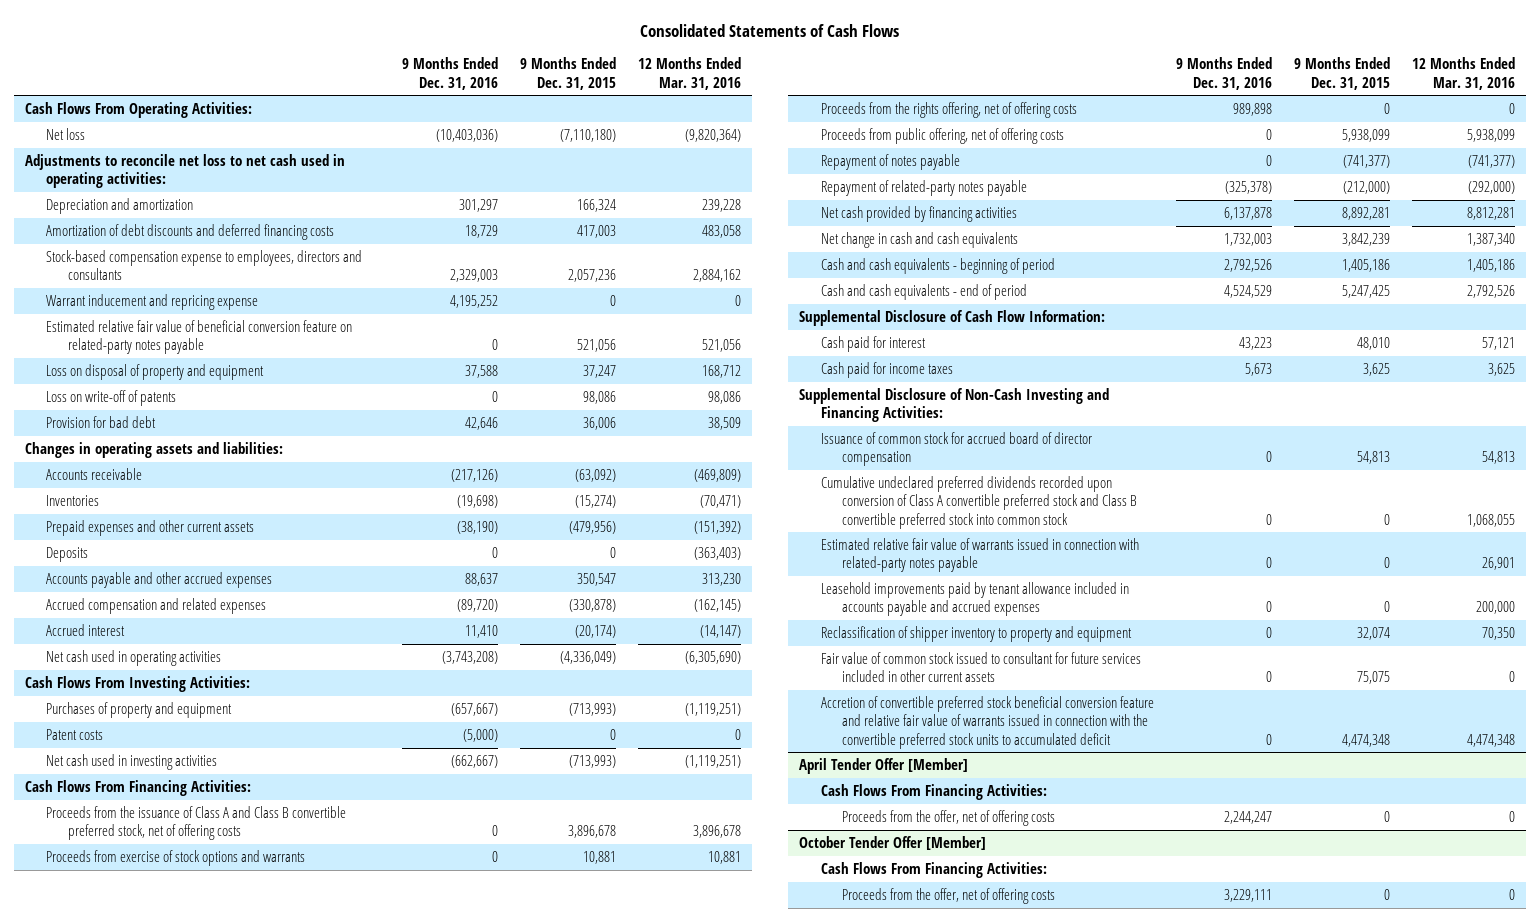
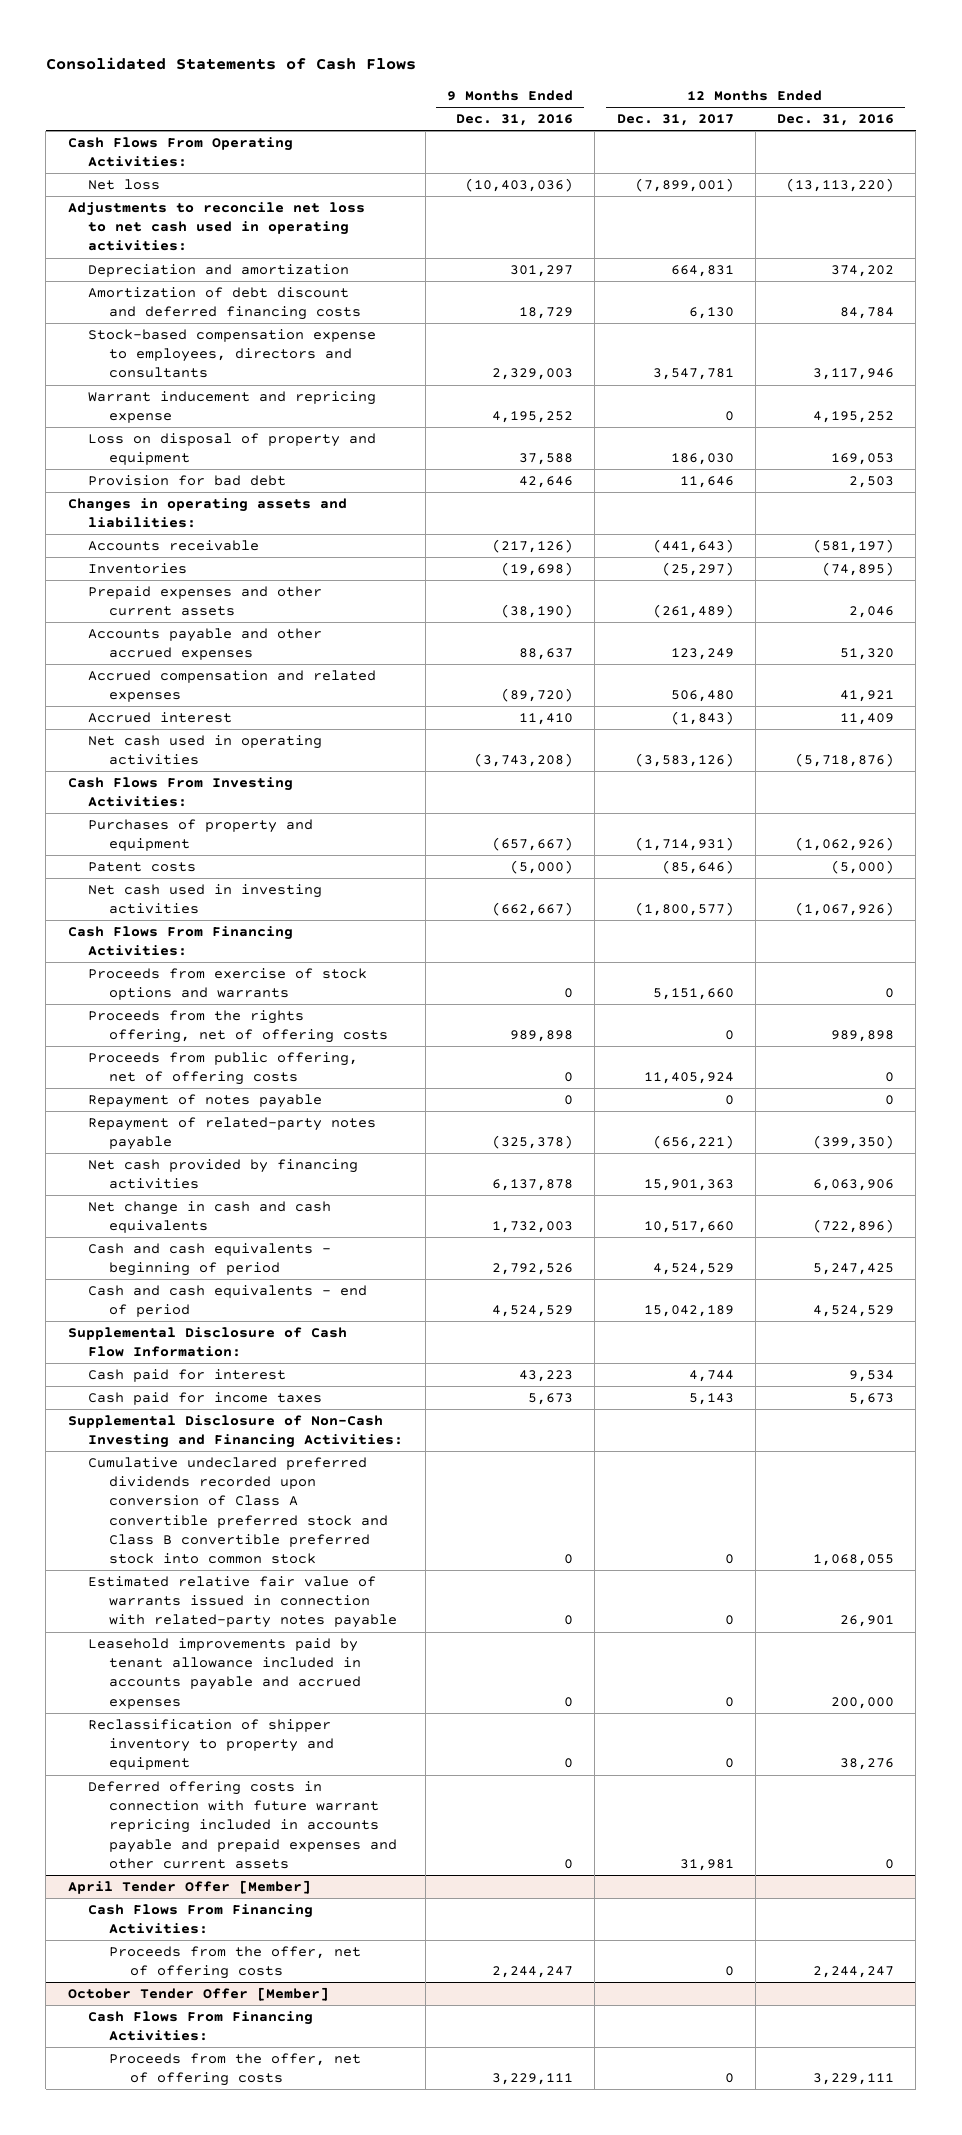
- | 9 Months Ended Dec. 31, 2016 | 9 Months Ended Dec. 31, 2015 | 12 Months Ended Mar. 31, 2016
+ | 9 Months Ended Dec. 31, 2016 | 12 Months Ended Dec. 31, 2017 | 12 Months Ended Dec. 31, 2016
- Amortization of debt discounts and deferred financing costs | 18,729 | 417,003 | 483,058
+ Amortization of debt discount and deferred financing costs | 18,729 | 6,130 | 84,784
- Estimated relative fair value of beneficial conversion feature on related-party notes payable | 0 | 521,056 | 521,056
- Loss on write-off of patents | 0 | 98,086 | 98,086
- Deposits | 0 | 0 | (363,403)
- Proceeds from the issuance of Class A and Class B convertible preferred stock, net of offering costs | 0 | 3,896,678 | 3,896,678
- Issuance of common stock for accrued board of director compensation | 0 | 54,813 | 54,813
- Fair value of common stock issued to consultant for future services included in other current assets | 0 | 75,075 | 0
- Accretion of convertible preferred stock beneficial conversion feature and relative fair value of warrants issued in connection with the convertible preferred stock units to accumulated deficit | 0 | 4,474,348 | 4,474,348
+ Deferred offering costs in connection with future warrant repricing included in accounts payable and prepaid expenses and other current assets | 0 | 31,981 | 0

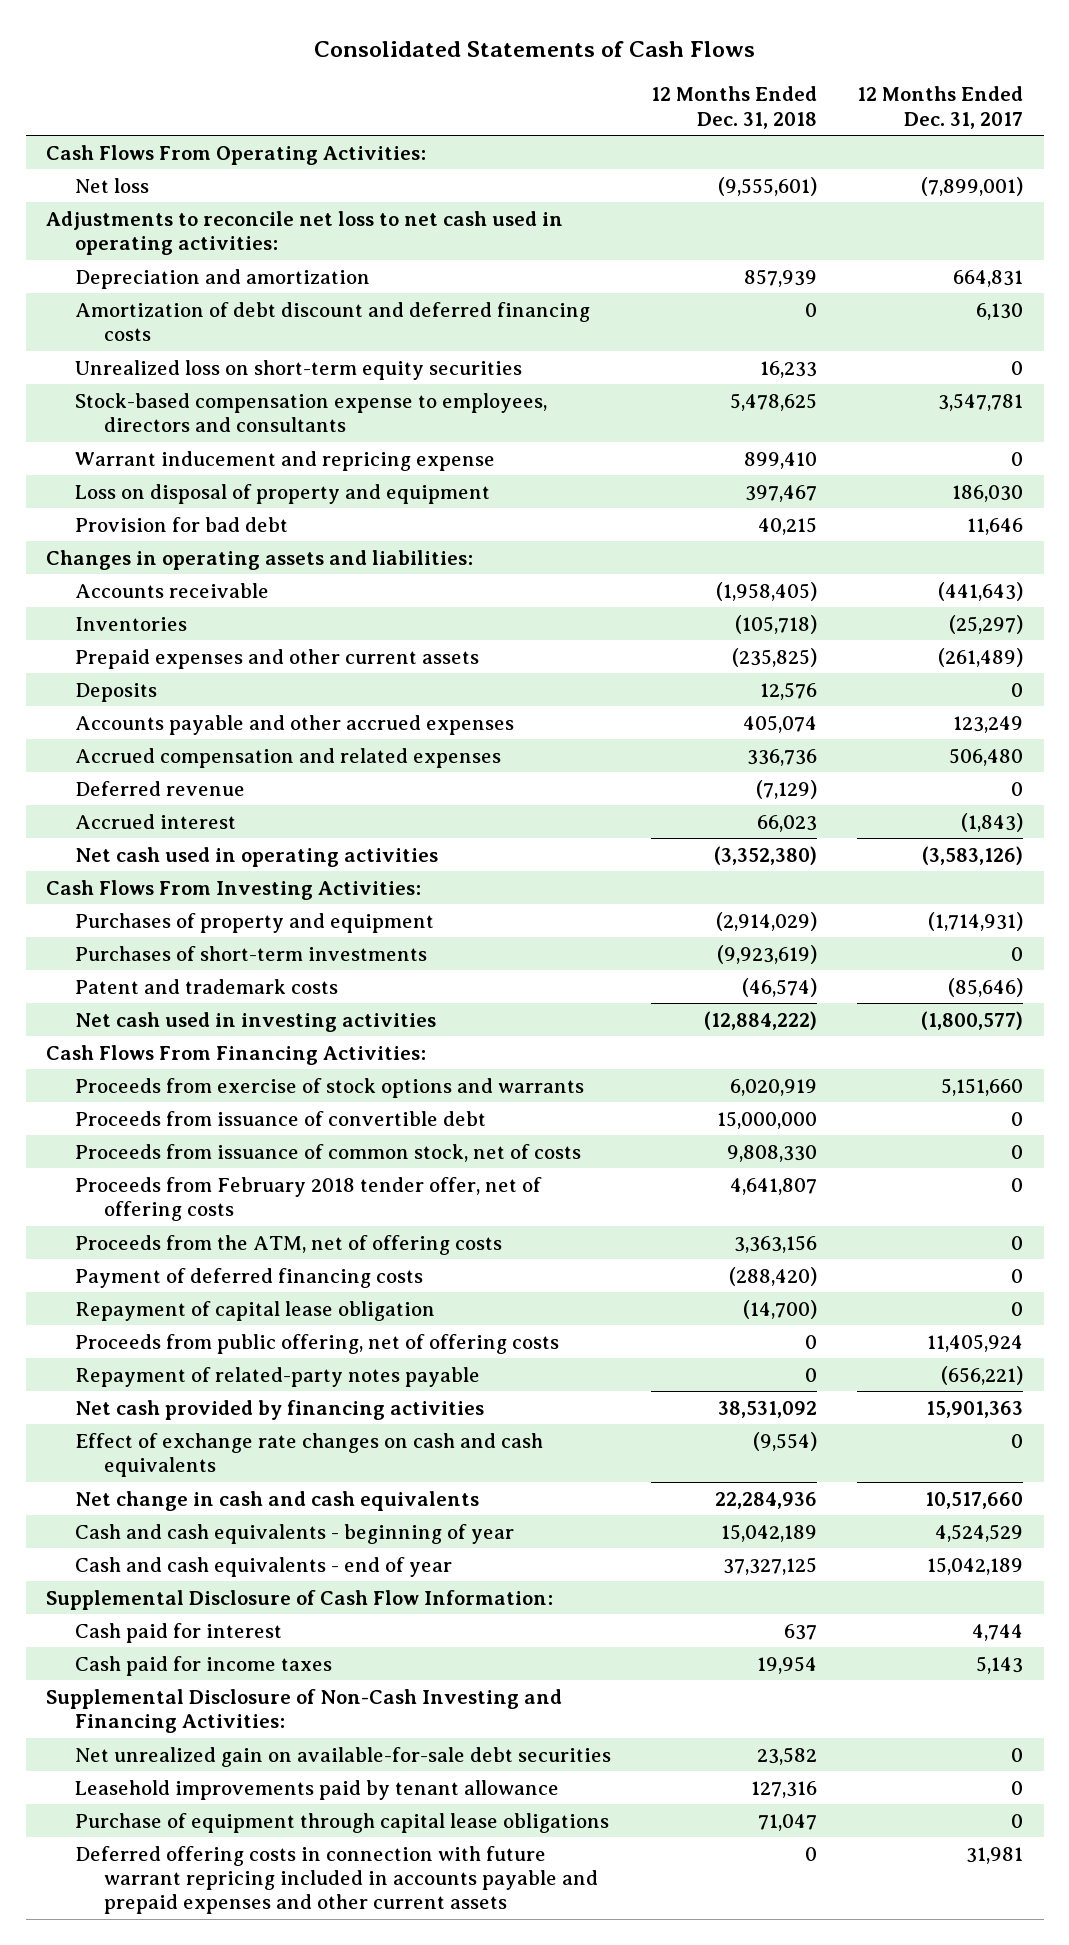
- | 9 Months Ended Dec. 31, 2016 | 12 Months Ended Dec. 31, 2017 | 12 Months Ended Dec. 31, 2016
+ | 12 Months Ended Dec. 31, 2018 | 12 Months Ended Dec. 31, 2017
+ Unrealized loss on short-term equity securities | 16,233 | 0
+ Deposits | 12,576 | 0
+ Deferred revenue | (7,129) | 0
- Patent costs | (5,000) | (85,646) | (5,000)
+ Purchases of short-term investments | (9,923,619) | 0
+ Patent and trademark costs | (46,574) | (85,646)
- Proceeds from the rights offering, net of offering costs | 989,898 | 0 | 989,898
+ Proceeds from issuance of convertible debt | 15,000,000 | 0
+ Proceeds from issuance of common stock, net of costs | 9,808,330 | 0
+ Proceeds from February 2018 tender offer, net of offering costs | 4,641,807 | 0
+ Proceeds from the ATM, net of offering costs | 3,363,156 | 0
+ Payment of deferred financing costs | (288,420) | 0
+ Repayment of capital lease obligation | (14,700) | 0
- Repayment of notes payable | 0 | 0 | 0
+ Effect of exchange rate changes on cash and cash equivalents | (9,554) | 0
- Cash and cash equivalents - beginning of period | 2,792,526 | 4,524,529 | 5,247,425
- Cash and cash equivalents - end of period | 4,524,529 | 15,042,189 | 4,524,529
+ Cash and cash equivalents - beginning of year | 15,042,189 | 4,524,529
+ Cash and cash equivalents - end of year | 37,327,125 | 15,042,189
- Cumulative undeclared preferred dividends recorded upon conversion of Class A convertible preferred stock and Class B convertible preferred stock into common stock | 0 | 0 | 1,068,055
- Estimated relative fair value of warrants issued in connection with related-party notes payable | 0 | 0 | 26,901
- Leasehold improvements paid by tenant allowance included in accounts payable and accrued expenses | 0 | 0 | 200,000
- Reclassification of shipper inventory to property and equipment | 0 | 0 | 38,276
+ Net unrealized gain on available-for-sale debt securities | 23,582 | 0
+ Leasehold improvements paid by tenant allowance | 127,316 | 0
+ Purchase of equipment through capital lease obligations | 71,047 | 0
- April Tender Offer [Member]
- Cash Flows From Financing Activities:
- Proceeds from the offer, net of offering costs | 2,244,247 | 0 | 2,244,247
- October Tender Offer [Member]
- Cash Flows From Financing Activities:
- Proceeds from the offer, net of offering costs | 3,229,111 | 0 | 3,229,111

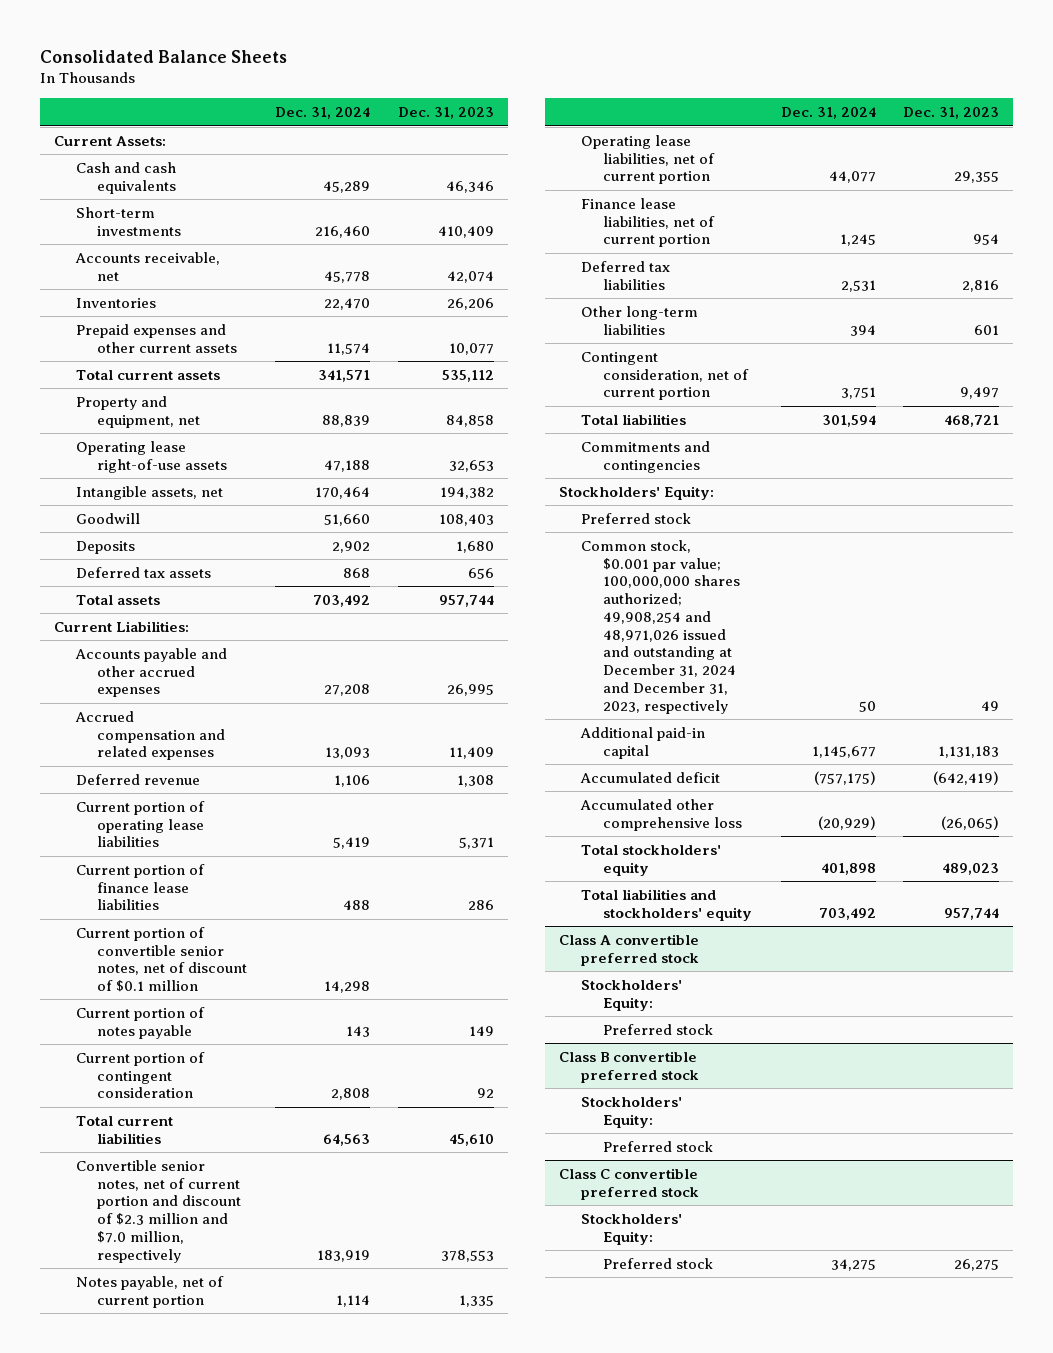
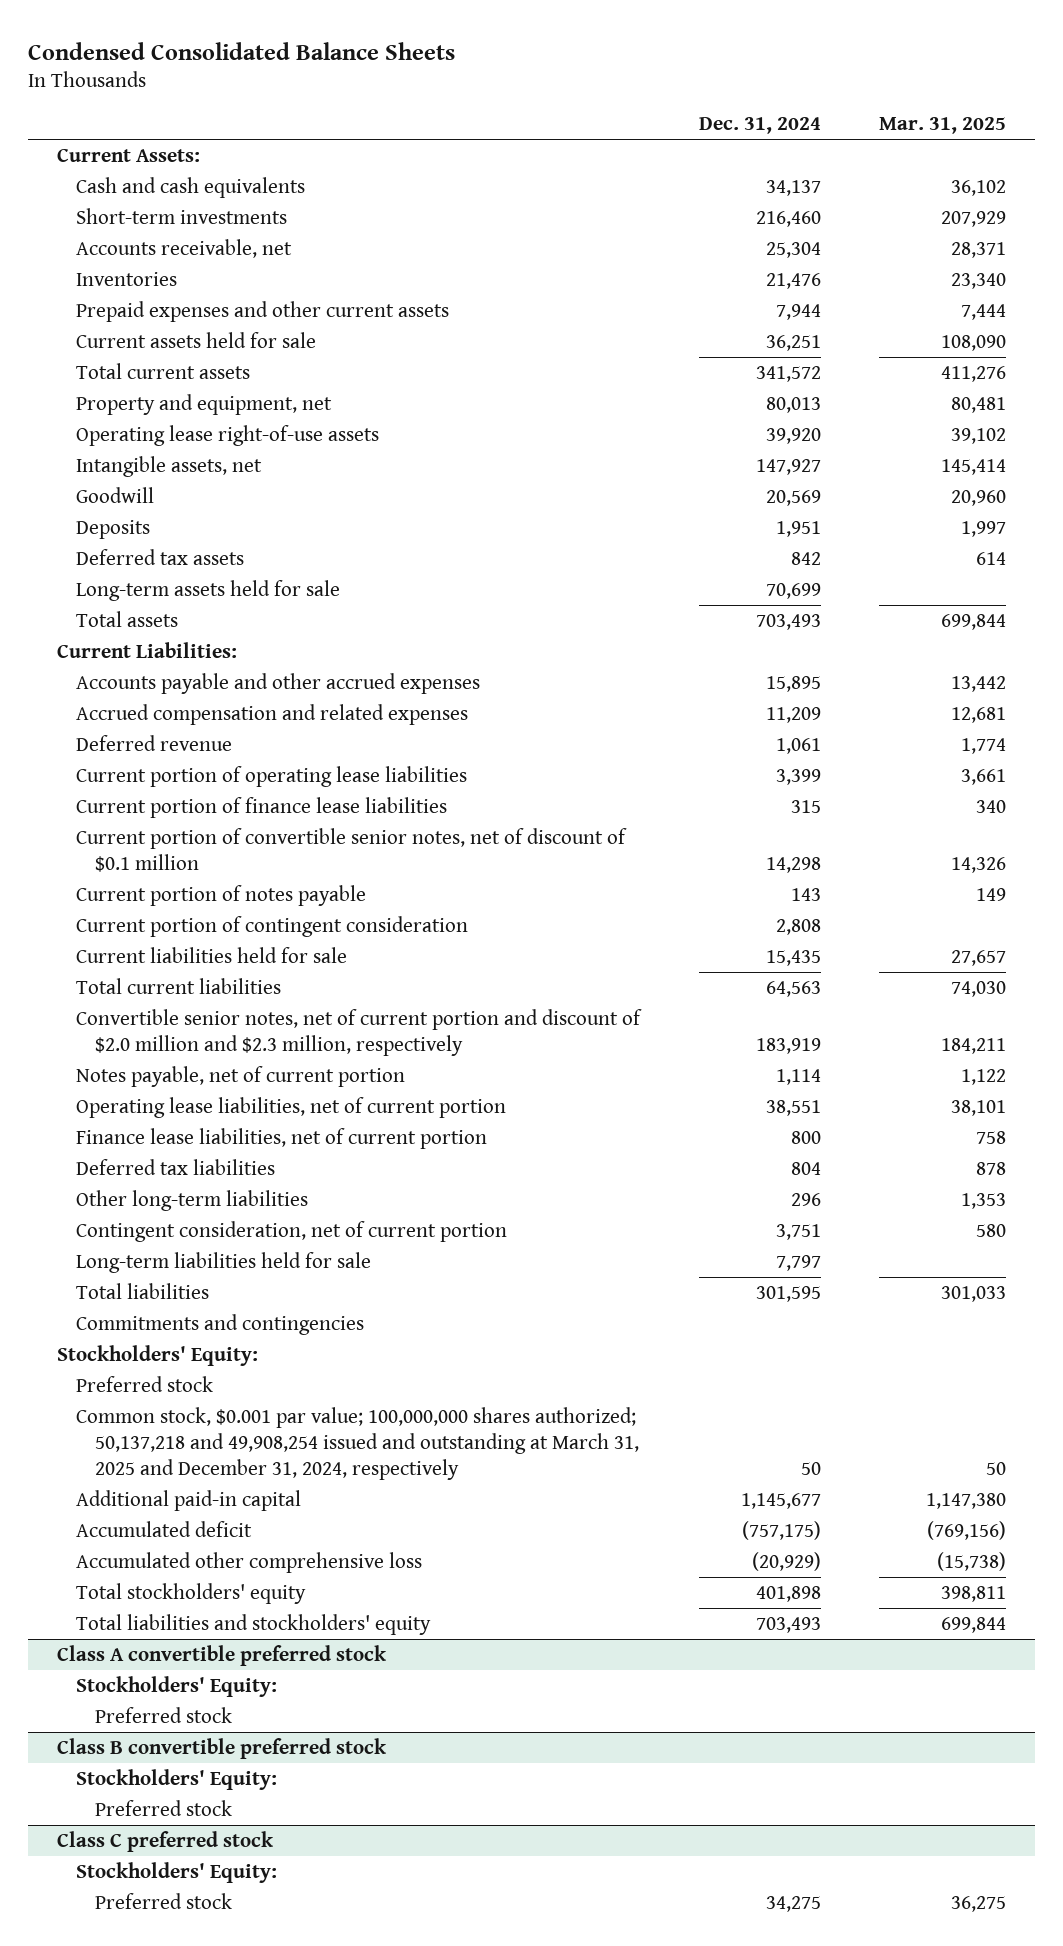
- Consolidated Balance Sheets
+ Condensed Consolidated Balance Sheets
- | Dec. 31, 2024 | Dec. 31, 2023
+ | Dec. 31, 2024 | Mar. 31, 2025
- Cash and cash equivalents | 45,289 | 46,346
+ Cash and cash equivalents | 34,137 | 36,102
- Accounts receivable, net | 45,778 | 42,074
- Inventories | 22,470 | 26,206
- Prepaid expenses and other current assets | 11,574 | 10,077
- Total current assets | 341,571 | 535,112
- Property and equipment, net | 88,839 | 84,858
- Operating lease right-of-use assets | 47,188 | 32,653
- Intangible assets, net | 170,464 | 194,382
- Goodwill | 51,660 | 108,403
- Deposits | 2,902 | 1,680
- Deferred tax assets | 868 | 656
- Total assets | 703,492 | 957,744
+ Accounts receivable, net | 25,304 | 28,371
+ Inventories | 21,476 | 23,340
+ Prepaid expenses and other current assets | 7,944 | 7,444
+ Current assets held for sale | 36,251 | 108,090
+ Total current assets | 341,572 | 411,276
+ Property and equipment, net | 80,013 | 80,481
+ Operating lease right-of-use assets | 39,920 | 39,102
+ Intangible assets, net | 147,927 | 145,414
+ Goodwill | 20,569 | 20,960
+ Deposits | 1,951 | 1,997
+ Deferred tax assets | 842 | 614
+ Long-term assets held for sale | 70,699 |
+ Total assets | 703,493 | 699,844
- Accounts payable and other accrued expenses | 27,208 | 26,995
- Accrued compensation and related expenses | 13,093 | 11,409
- Deferred revenue | 1,106 | 1,308
- Current portion of operating lease liabilities | 5,419 | 5,371
- Current portion of finance lease liabilities | 488 | 286
+ Accounts payable and other accrued expenses | 15,895 | 13,442
+ Accrued compensation and related expenses | 11,209 | 12,681
+ Deferred revenue | 1,061 | 1,774
+ Current portion of operating lease liabilities | 3,399 | 3,661
+ Current portion of finance lease liabilities | 315 | 340
+ Current liabilities held for sale | 15,435 | 27,657
- Convertible senior notes, net of current portion and discount of $2.3 million and $7.0 million, respectively | 183,919 | 378,553
+ Convertible senior notes, net of current portion and discount of $2.0 million and $2.3 million, respectively | 183,919 | 184,211
- Operating lease liabilities, net of current portion | 44,077 | 29,355
- Finance lease liabilities, net of current portion | 1,245 | 954
- Deferred tax liabilities | 2,531 | 2,816
- Other long-term liabilities | 394 | 601
+ Operating lease liabilities, net of current portion | 38,551 | 38,101
+ Finance lease liabilities, net of current portion | 800 | 758
+ Deferred tax liabilities | 804 | 878
+ Other long-term liabilities | 296 | 1,353
- Total liabilities | 301,594 | 468,721
+ Long-term liabilities held for sale | 7,797 |
+ Total liabilities | 301,595 | 301,033
- Common stock, $0.001 par value; 100,000,000 shares authorized; 49,908,254 and 48,971,026 issued and outstanding at December 31, 2024 and December 31, 2023, respectively | 50 | 49
+ Common stock, $0.001 par value; 100,000,000 shares authorized; 50,137,218 and 49,908,254 issued and outstanding at March 31, 2025 and December 31, 2024, respectively | 50 | 50
- Total liabilities and stockholders' equity | 703,492 | 957,744
+ Total liabilities and stockholders' equity | 703,493 | 699,844
- Class C convertible preferred stock
+ Class C preferred stock

